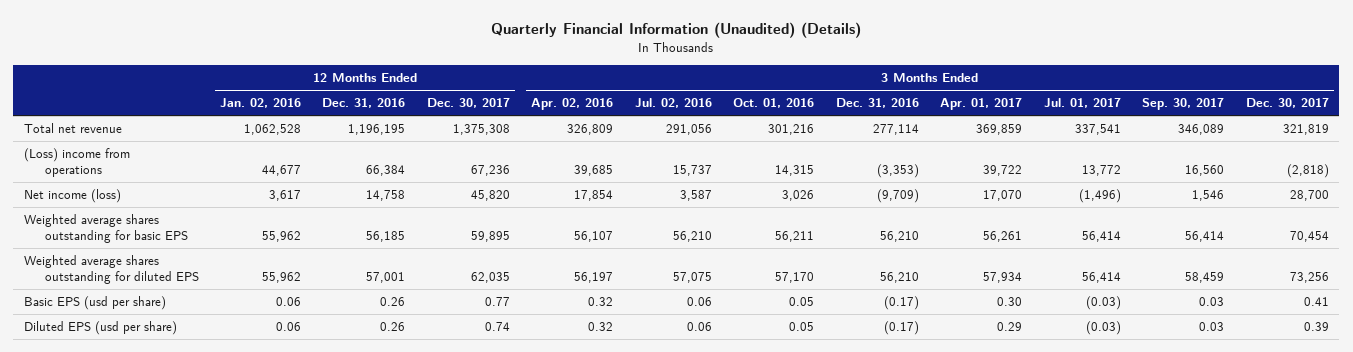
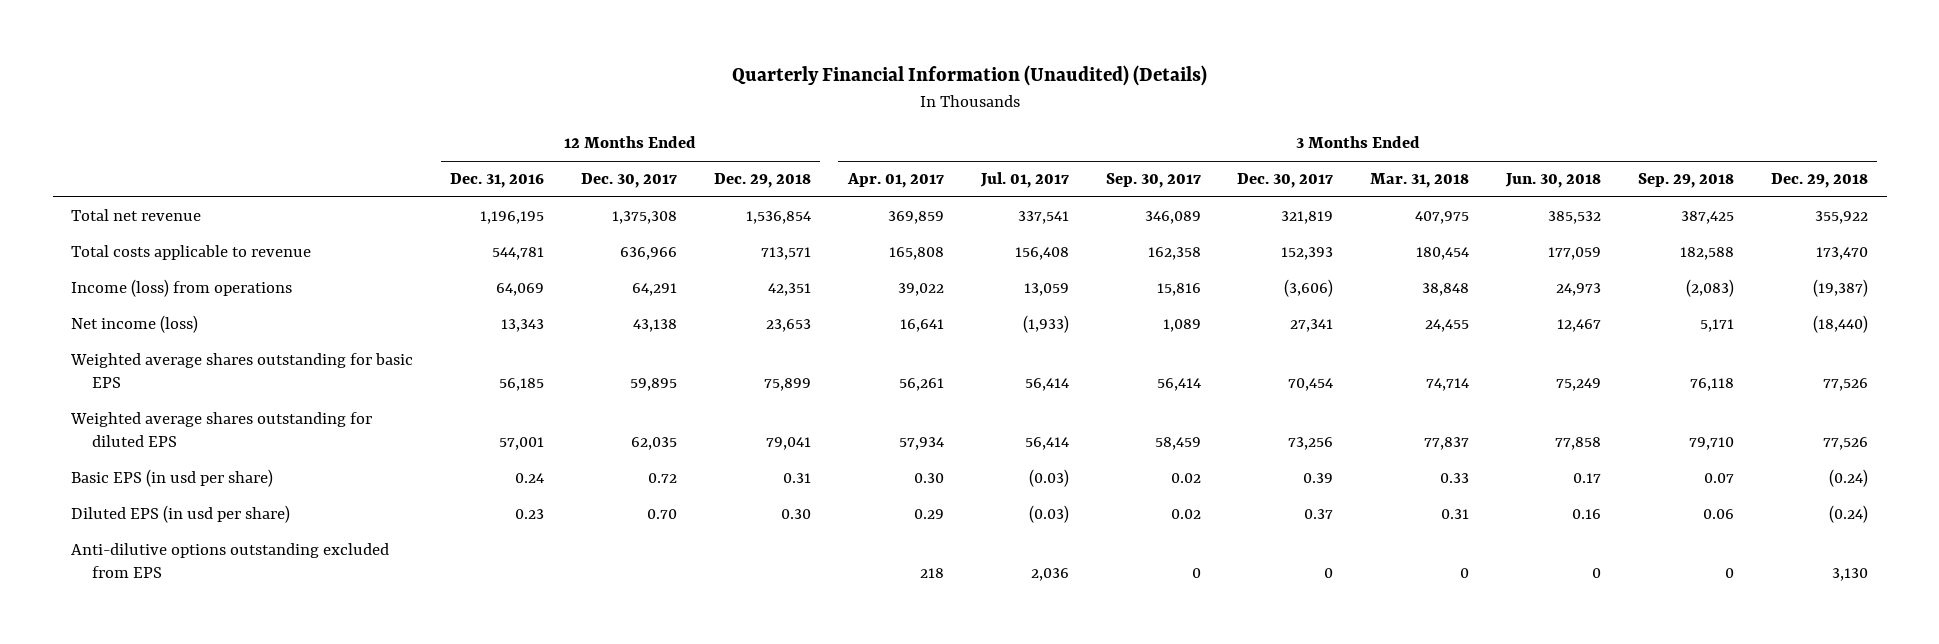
- | 12 Months Ended Jan. 02, 2016 | 12 Months Ended Dec. 31, 2016 | 12 Months Ended Dec. 30, 2017 | 3 Months Ended Apr. 02, 2016 | 3 Months Ended Jul. 02, 2016 | 3 Months Ended Oct. 01, 2016 | 3 Months Ended Dec. 31, 2016 | 3 Months Ended Apr. 01, 2017 | 3 Months Ended Jul. 01, 2017 | 3 Months Ended Sep. 30, 2017 | 3 Months Ended Dec. 30, 2017
+ | 12 Months Ended Dec. 31, 2016 | 12 Months Ended Dec. 30, 2017 | 12 Months Ended Dec. 29, 2018 | 3 Months Ended Apr. 01, 2017 | 3 Months Ended Jul. 01, 2017 | 3 Months Ended Sep. 30, 2017 | 3 Months Ended Dec. 30, 2017 | 3 Months Ended Mar. 31, 2018 | 3 Months Ended Jun. 30, 2018 | 3 Months Ended Sep. 29, 2018 | 3 Months Ended Dec. 29, 2018
- (Loss) income from operations | 44,677 | 66,384 | 67,236 | 39,685 | 15,737 | 14,315 | (3,353) | 39,722 | 13,772 | 16,560 | (2,818)
- Net income (loss) | 3,617 | 14,758 | 45,820 | 17,854 | 3,587 | 3,026 | (9,709) | 17,070 | (1,496) | 1,546 | 28,700
+ Total costs applicable to revenue | 544,781 | 636,966 | 713,571 | 165,808 | 156,408 | 162,358 | 152,393 | 180,454 | 177,059 | 182,588 | 173,470
+ Income (loss) from operations | 64,069 | 64,291 | 42,351 | 39,022 | 13,059 | 15,816 | (3,606) | 38,848 | 24,973 | (2,083) | (19,387)
+ Net income (loss) | 13,343 | 43,138 | 23,653 | 16,641 | (1,933) | 1,089 | 27,341 | 24,455 | 12,467 | 5,171 | (18,440)
- Basic EPS (usd per share) | 0.06 | 0.26 | 0.77 | 0.32 | 0.06 | 0.05 | (0.17) | 0.30 | (0.03) | 0.03 | 0.41
- Diluted EPS (usd per share) | 0.06 | 0.26 | 0.74 | 0.32 | 0.06 | 0.05 | (0.17) | 0.29 | (0.03) | 0.03 | 0.39
+ Basic EPS (in usd per share) | 0.24 | 0.72 | 0.31 | 0.30 | (0.03) | 0.02 | 0.39 | 0.33 | 0.17 | 0.07 | (0.24)
+ Diluted EPS (in usd per share) | 0.23 | 0.70 | 0.30 | 0.29 | (0.03) | 0.02 | 0.37 | 0.31 | 0.16 | 0.06 | (0.24)
+ Anti-dilutive options outstanding excluded from EPS | | | | 218 | 2,036 | 0 | 0 | 0 | 0 | 0 | 3,130

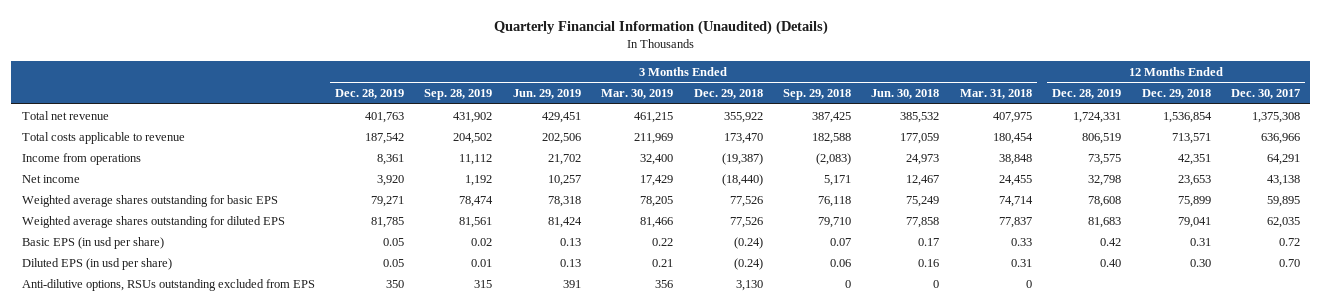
- | 12 Months Ended Dec. 31, 2016 | 12 Months Ended Dec. 30, 2017 | 12 Months Ended Dec. 29, 2018 | 3 Months Ended Apr. 01, 2017 | 3 Months Ended Jul. 01, 2017 | 3 Months Ended Sep. 30, 2017 | 3 Months Ended Dec. 30, 2017 | 3 Months Ended Mar. 31, 2018 | 3 Months Ended Jun. 30, 2018 | 3 Months Ended Sep. 29, 2018 | 3 Months Ended Dec. 29, 2018
+ | 3 Months Ended Dec. 28, 2019 | 3 Months Ended Sep. 28, 2019 | 3 Months Ended Jun. 29, 2019 | 3 Months Ended Mar. 30, 2019 | 3 Months Ended Dec. 29, 2018 | 3 Months Ended Sep. 29, 2018 | 3 Months Ended Jun. 30, 2018 | 3 Months Ended Mar. 31, 2018 | 12 Months Ended Dec. 28, 2019 | 12 Months Ended Dec. 29, 2018 | 12 Months Ended Dec. 30, 2017
- Income (loss) from operations | 64,069 | 64,291 | 42,351 | 39,022 | 13,059 | 15,816 | (3,606) | 38,848 | 24,973 | (2,083) | (19,387)
- Net income (loss) | 13,343 | 43,138 | 23,653 | 16,641 | (1,933) | 1,089 | 27,341 | 24,455 | 12,467 | 5,171 | (18,440)
+ Income from operations | 8,361 | 11,112 | 21,702 | 32,400 | (19,387) | (2,083) | 24,973 | 38,848 | 73,575 | 42,351 | 64,291
+ Net income | 3,920 | 1,192 | 10,257 | 17,429 | (18,440) | 5,171 | 12,467 | 24,455 | 32,798 | 23,653 | 43,138
- Anti-dilutive options outstanding excluded from EPS | | | | 218 | 2,036 | 0 | 0 | 0 | 0 | 0 | 3,130
+ Anti-dilutive options, RSUs outstanding excluded from EPS | 350 | 315 | 391 | 356 | 3,130 | 0 | 0 | 0 | | |

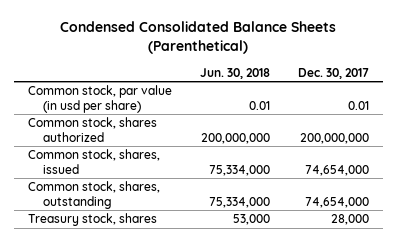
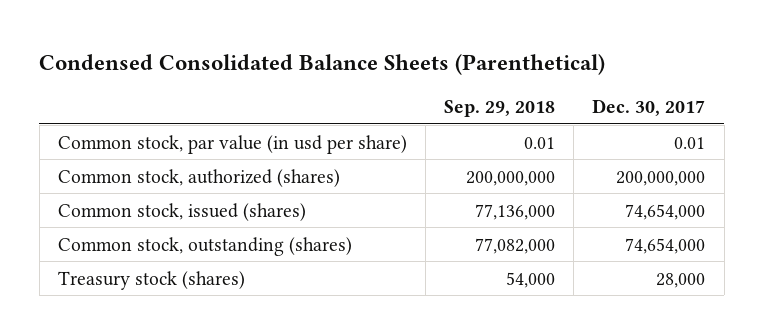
- | Jun. 30, 2018 | Dec. 30, 2017
+ | Sep. 29, 2018 | Dec. 30, 2017
- Common stock, shares authorized | 200,000,000 | 200,000,000
- Common stock, shares, issued | 75,334,000 | 74,654,000
- Common stock, shares, outstanding | 75,334,000 | 74,654,000
- Treasury stock, shares | 53,000 | 28,000
+ Common stock, authorized (shares) | 200,000,000 | 200,000,000
+ Common stock, issued (shares) | 77,136,000 | 74,654,000
+ Common stock, outstanding (shares) | 77,082,000 | 74,654,000
+ Treasury stock (shares) | 54,000 | 28,000

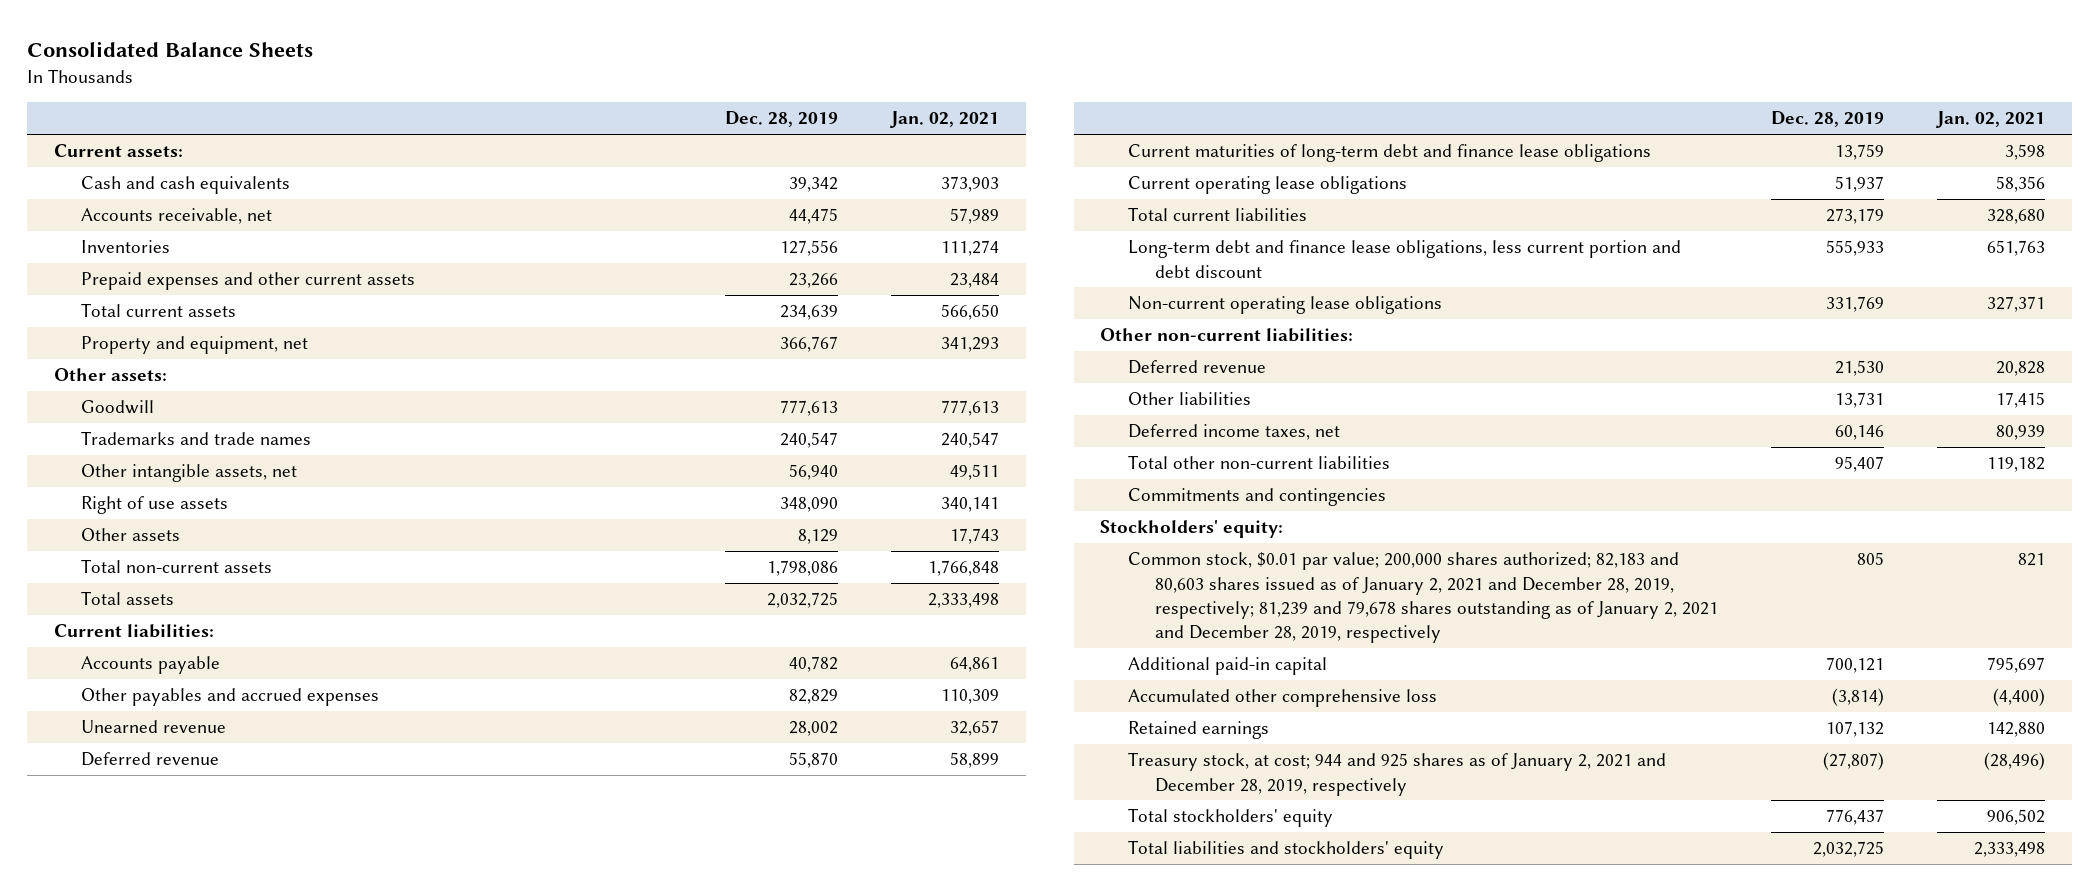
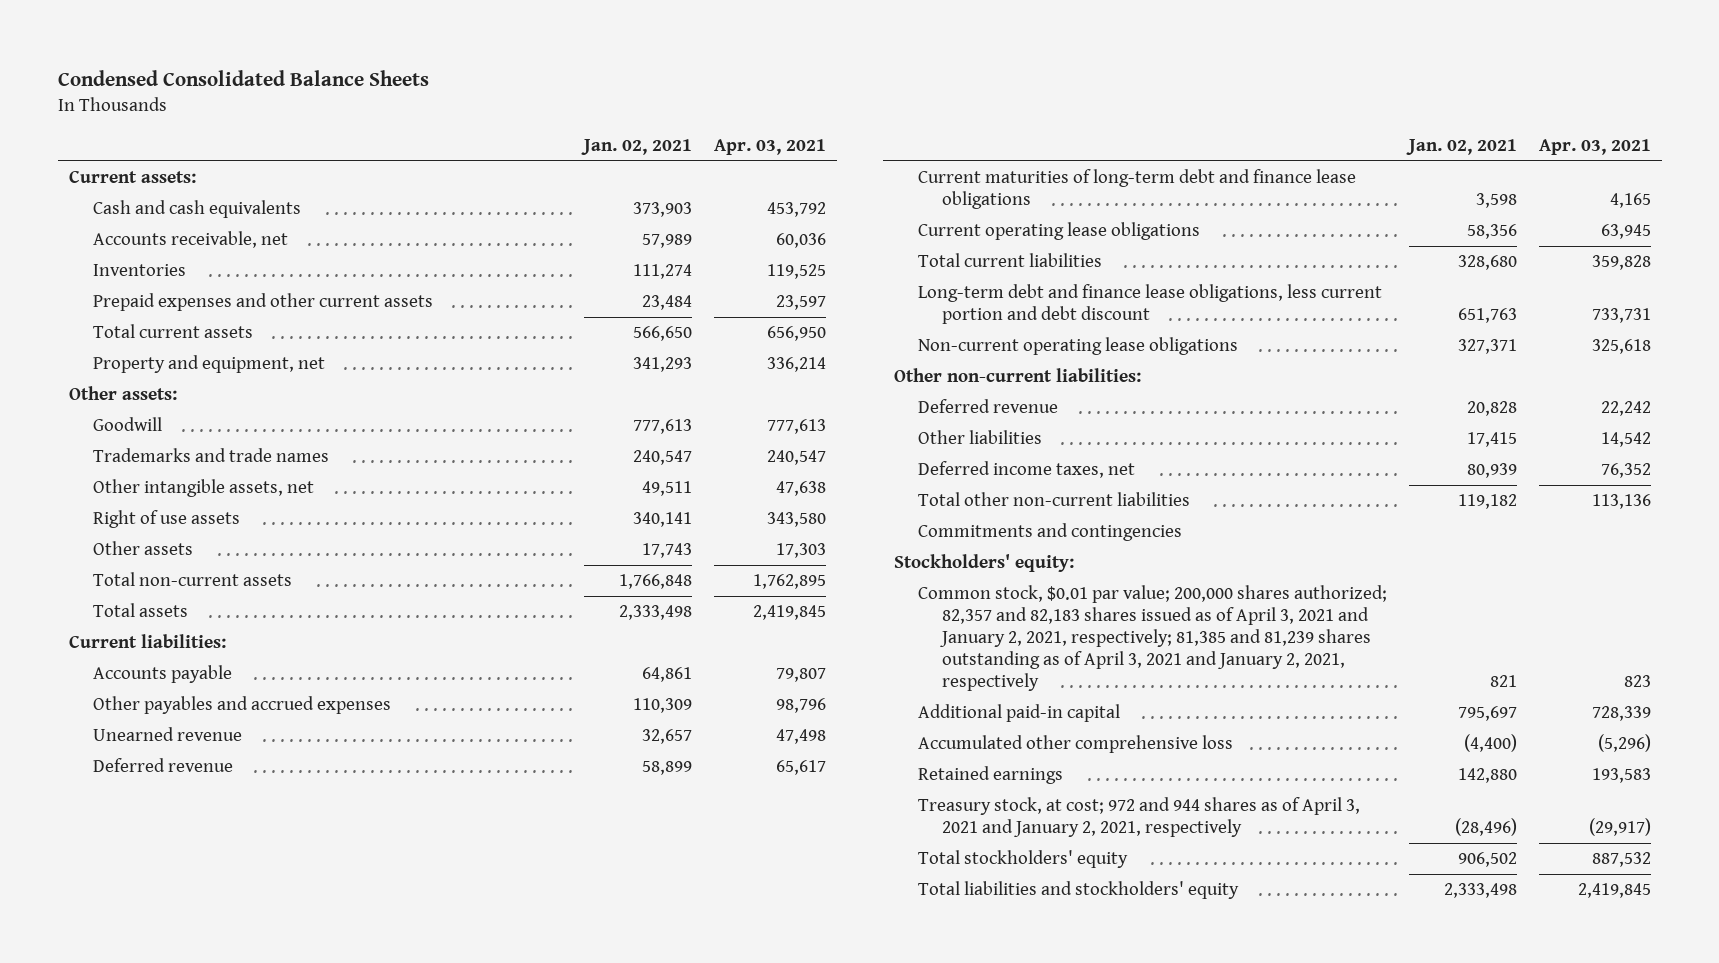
- Consolidated Balance Sheets
+ Condensed Consolidated Balance Sheets
- | Dec. 28, 2019 | Jan. 02, 2021
+ | Jan. 02, 2021 | Apr. 03, 2021
- Common stock, $0.01 par value; 200,000 shares authorized; 82,183 and 80,603 shares issued as of January 2, 2021 and December 28, 2019, respectively; 81,239 and 79,678 shares outstanding as of January 2, 2021 and December 28, 2019, respectively | 805 | 821
+ Common stock, $0.01 par value; 200,000 shares authorized; 82,357 and 82,183 shares issued as of April 3, 2021 and January 2, 2021, respectively; 81,385 and 81,239 shares outstanding as of April 3, 2021 and January 2, 2021, respectively | 821 | 823
- Treasury stock, at cost; 944 and 925 shares as of January 2, 2021 and December 28, 2019, respectively | (27,807) | (28,496)
+ Treasury stock, at cost; 972 and 944 shares as of April 3, 2021 and January 2, 2021, respectively | (28,496) | (29,917)

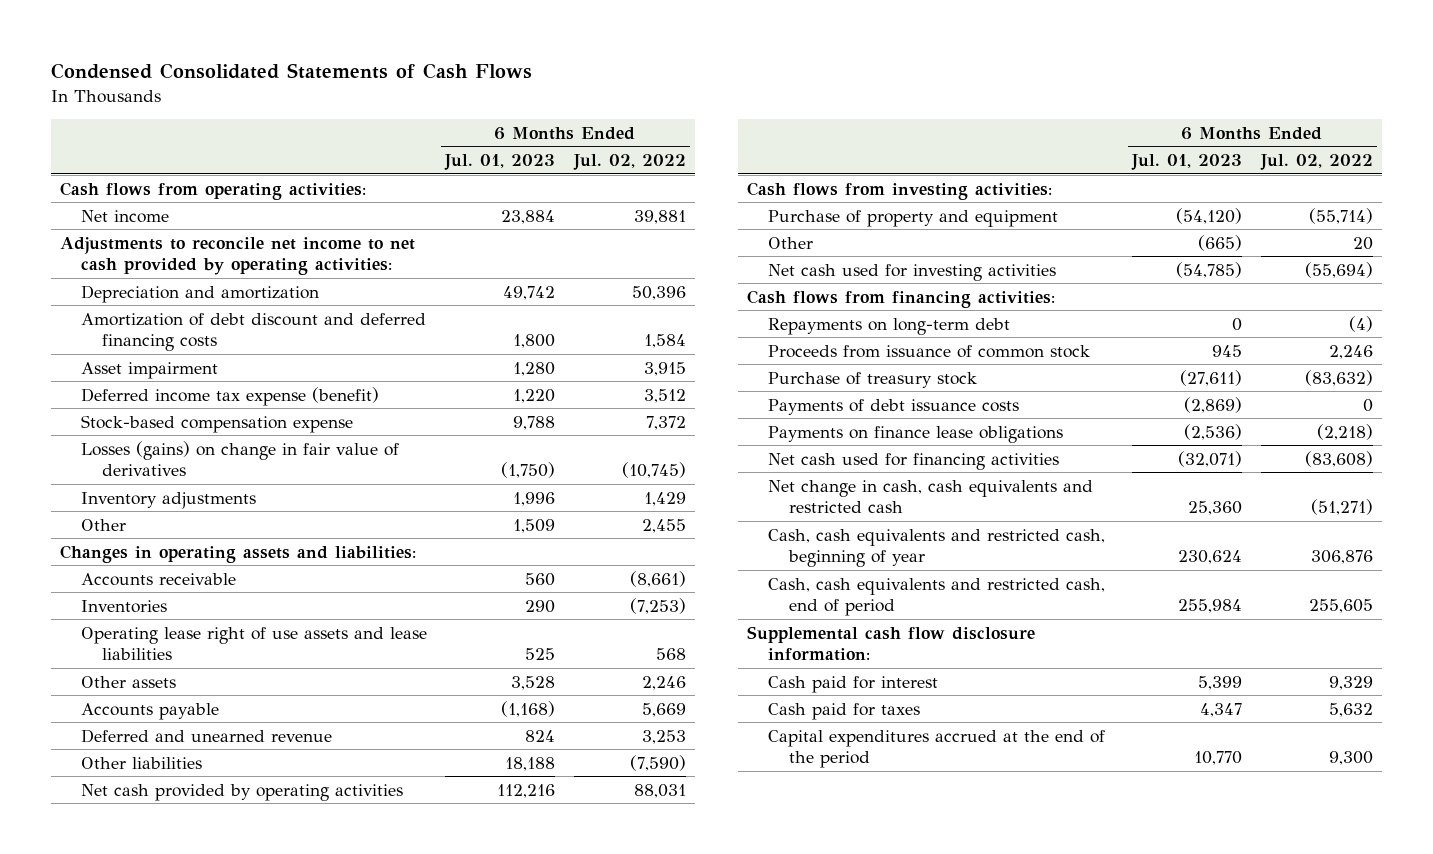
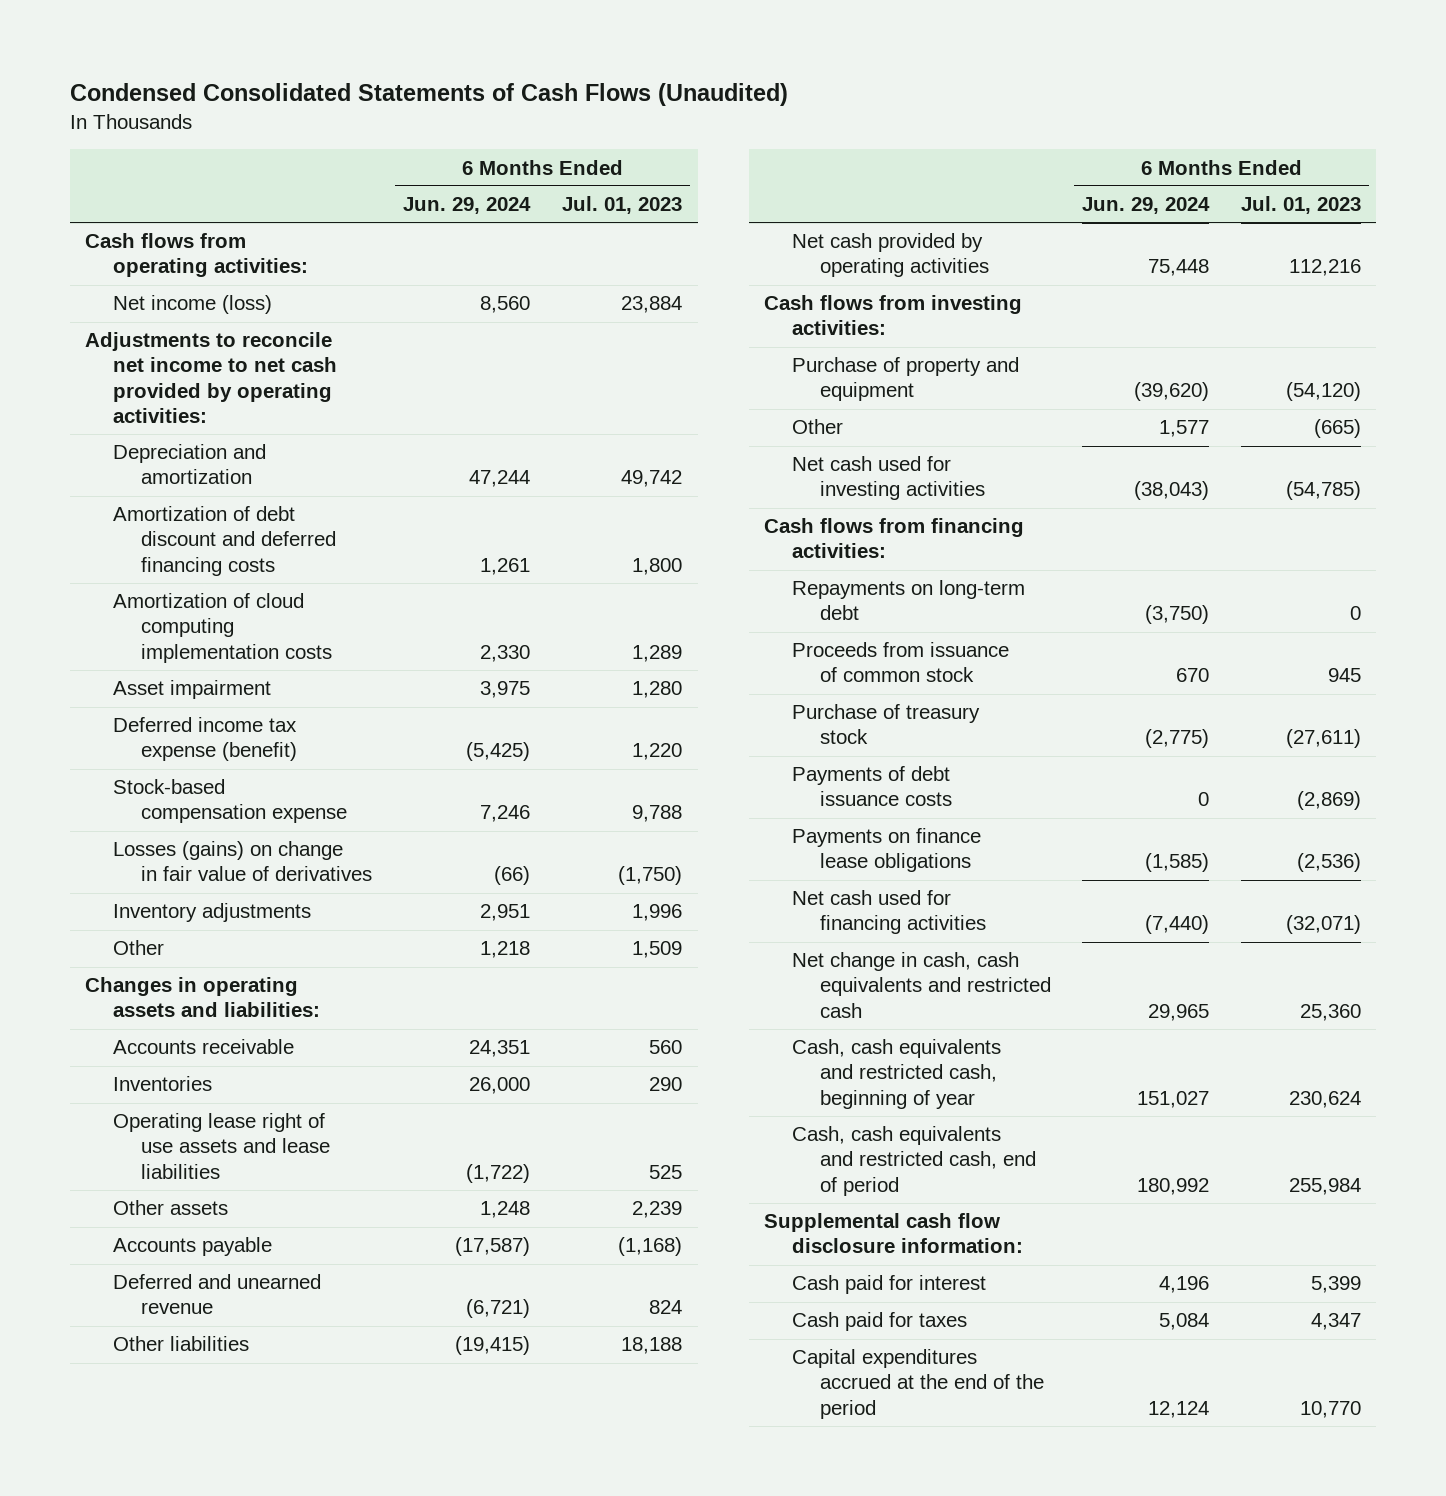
- Condensed Consolidated Statements of Cash Flows
+ Condensed Consolidated Statements of Cash Flows (Unaudited)
- | 6 Months Ended Jul. 01, 2023 | 6 Months Ended Jul. 02, 2022
+ | 6 Months Ended Jun. 29, 2024 | 6 Months Ended Jul. 01, 2023
- Net income | 23,884 | 39,881
+ Net income (loss) | 8,560 | 23,884
+ Amortization of cloud computing implementation costs | 2,330 | 1,289
- Other assets | 3,528 | 2,246
+ Other assets | 1,248 | 2,239

